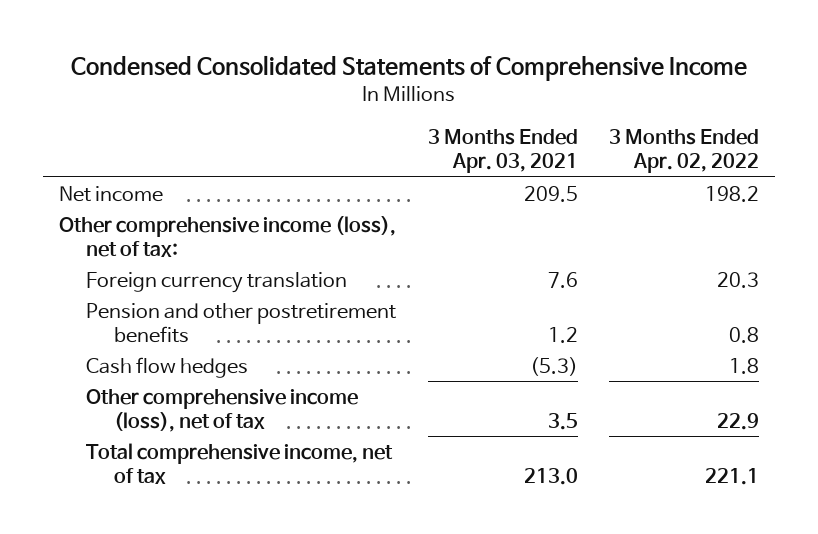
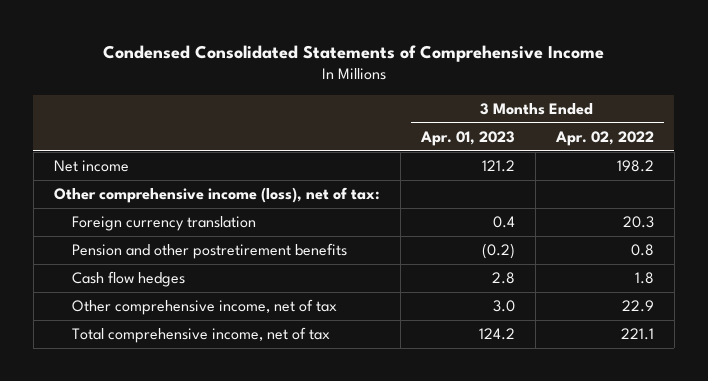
- | 3 Months Ended Apr. 03, 2021 | 3 Months Ended Apr. 02, 2022
+ | 3 Months Ended Apr. 01, 2023 | 3 Months Ended Apr. 02, 2022
- Other comprehensive income (loss), net of tax | 3.5 | 22.9
+ Other comprehensive income, net of tax | 3.0 | 22.9

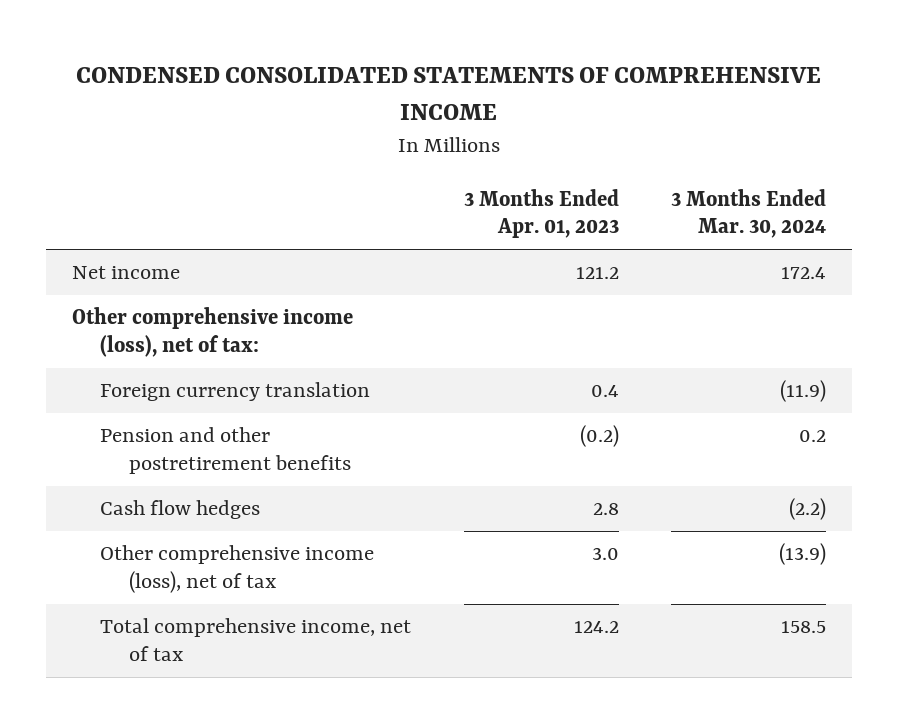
- Condensed Consolidated Statements of Comprehensive Income
+ CONDENSED CONSOLIDATED STATEMENTS OF COMPREHENSIVE INCOME
- | 3 Months Ended Apr. 01, 2023 | 3 Months Ended Apr. 02, 2022
+ | 3 Months Ended Apr. 01, 2023 | 3 Months Ended Mar. 30, 2024
- Other comprehensive income, net of tax | 3.0 | 22.9
+ Other comprehensive income (loss), net of tax | 3.0 | (13.9)

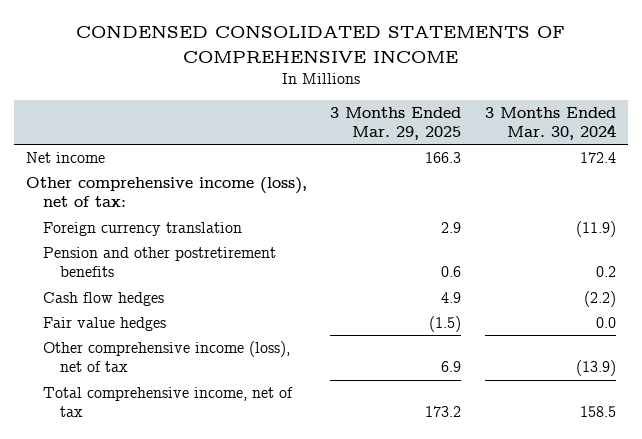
- | 3 Months Ended Apr. 01, 2023 | 3 Months Ended Mar. 30, 2024
+ | 3 Months Ended Mar. 29, 2025 | 3 Months Ended Mar. 30, 2024
+ Fair value hedges | (1.5) | 0.0

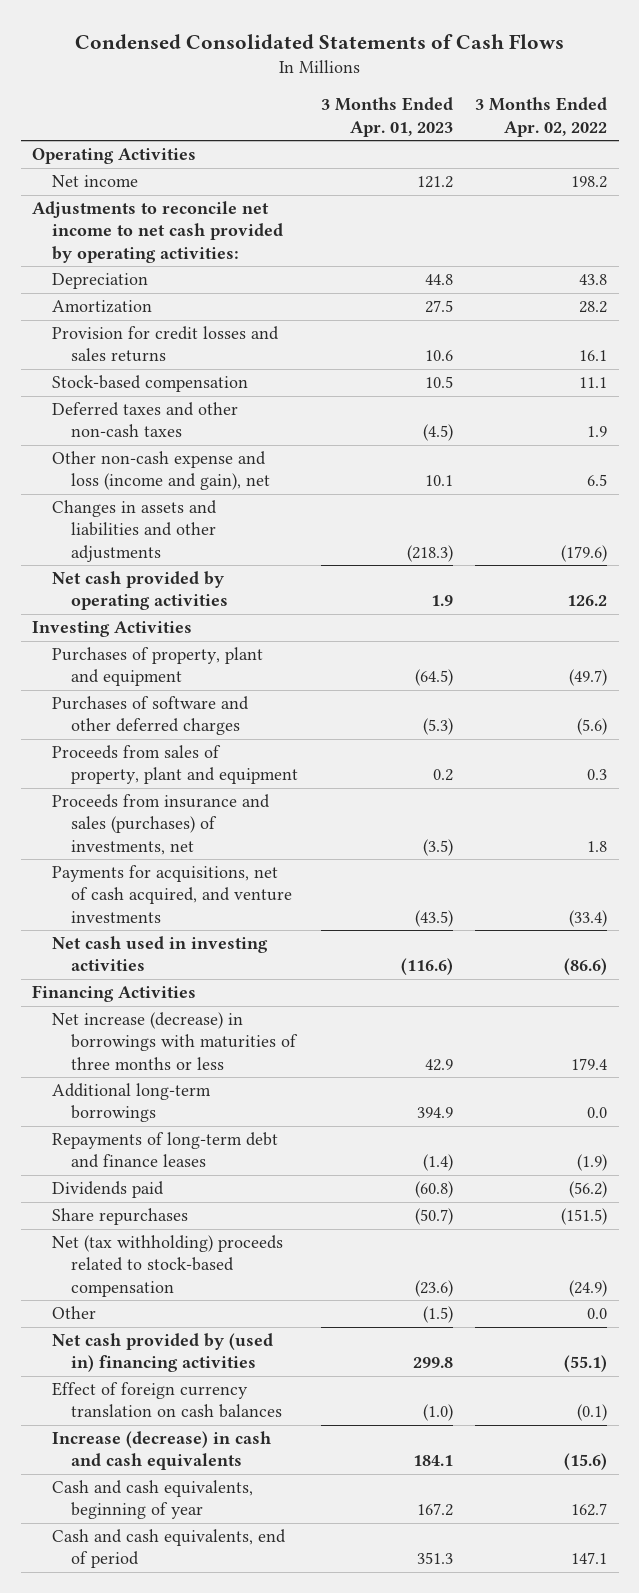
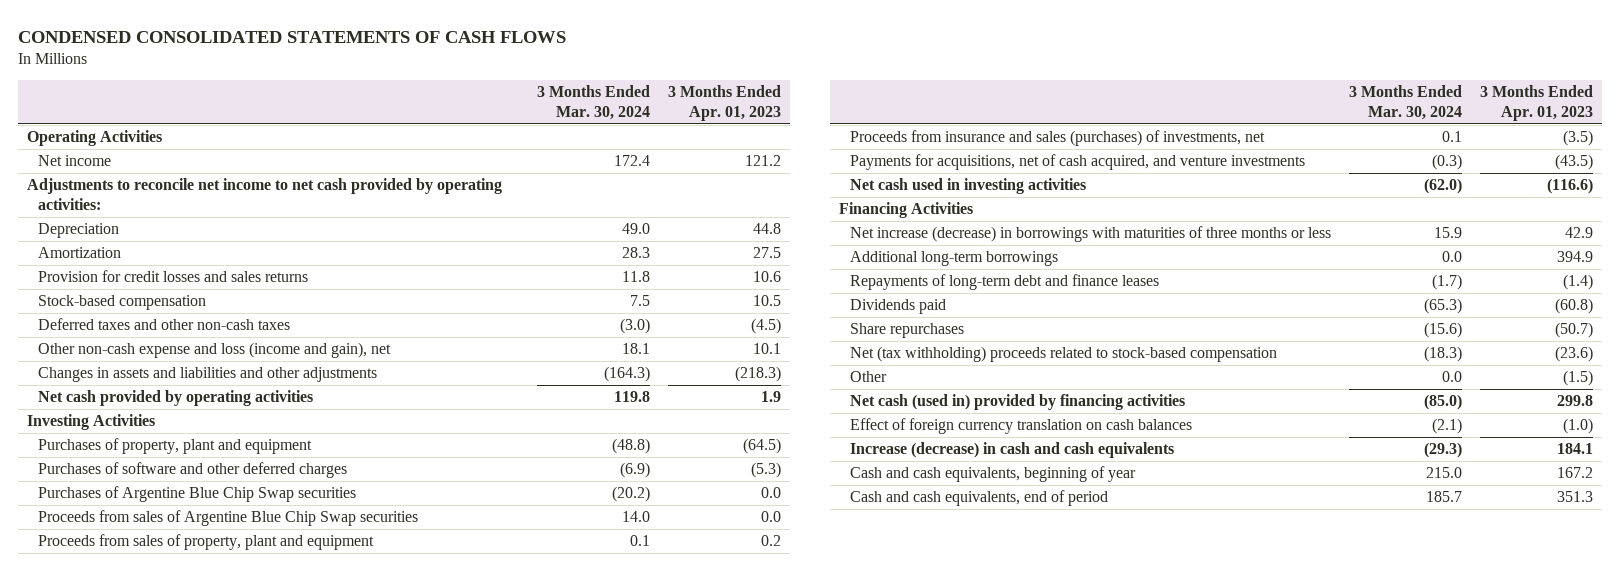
- Condensed Consolidated Statements of Cash Flows
+ CONDENSED CONSOLIDATED STATEMENTS OF CASH FLOWS
- | 3 Months Ended Apr. 01, 2023 | 3 Months Ended Apr. 02, 2022
+ | 3 Months Ended Mar. 30, 2024 | 3 Months Ended Apr. 01, 2023
+ Purchases of Argentine Blue Chip Swap securities | (20.2) | 0.0
+ Proceeds from sales of Argentine Blue Chip Swap securities | 14.0 | 0.0
- Net cash provided by (used in) financing activities | 299.8 | (55.1)
+ Net cash (used in) provided by financing activities | (85.0) | 299.8

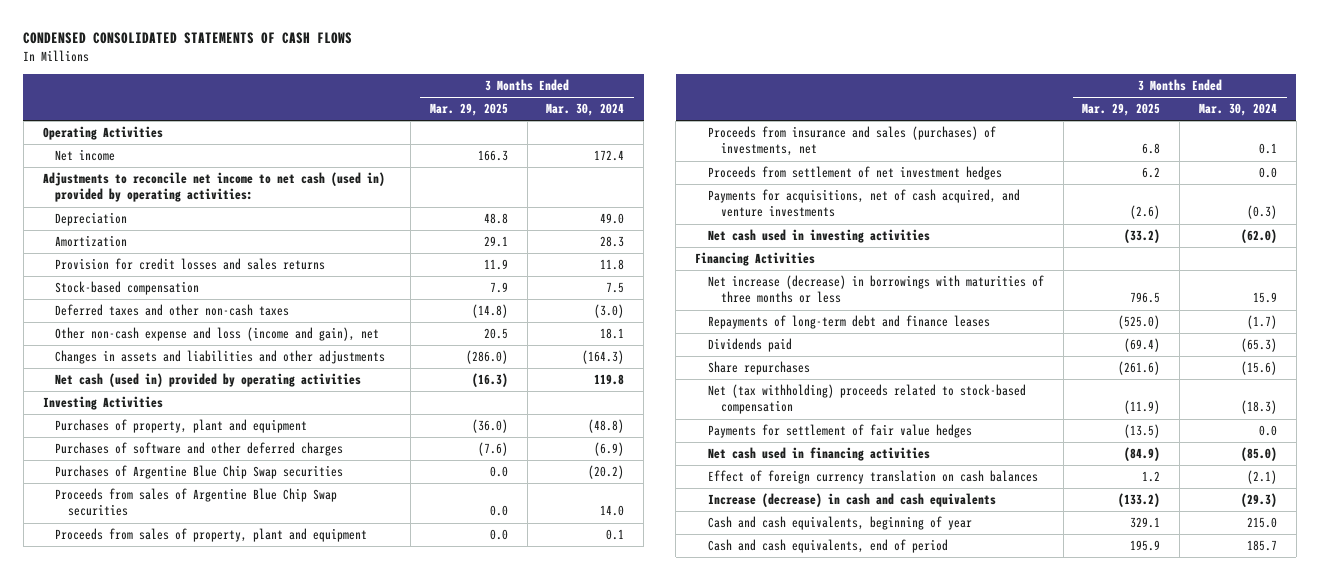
- | 3 Months Ended Mar. 30, 2024 | 3 Months Ended Apr. 01, 2023
+ | 3 Months Ended Mar. 29, 2025 | 3 Months Ended Mar. 30, 2024
- Adjustments to reconcile net income to net cash provided by operating activities:
+ Adjustments to reconcile net income to net cash (used in) provided by operating activities:
- Net cash provided by operating activities | 119.8 | 1.9
+ Net cash (used in) provided by operating activities | (16.3) | 119.8
+ Proceeds from settlement of net investment hedges | 6.2 | 0.0
- Additional long-term borrowings | 0.0 | 394.9
- Other | 0.0 | (1.5)
- Net cash (used in) provided by financing activities | (85.0) | 299.8
+ Payments for settlement of fair value hedges | (13.5) | 0.0
+ Net cash used in financing activities | (84.9) | (85.0)

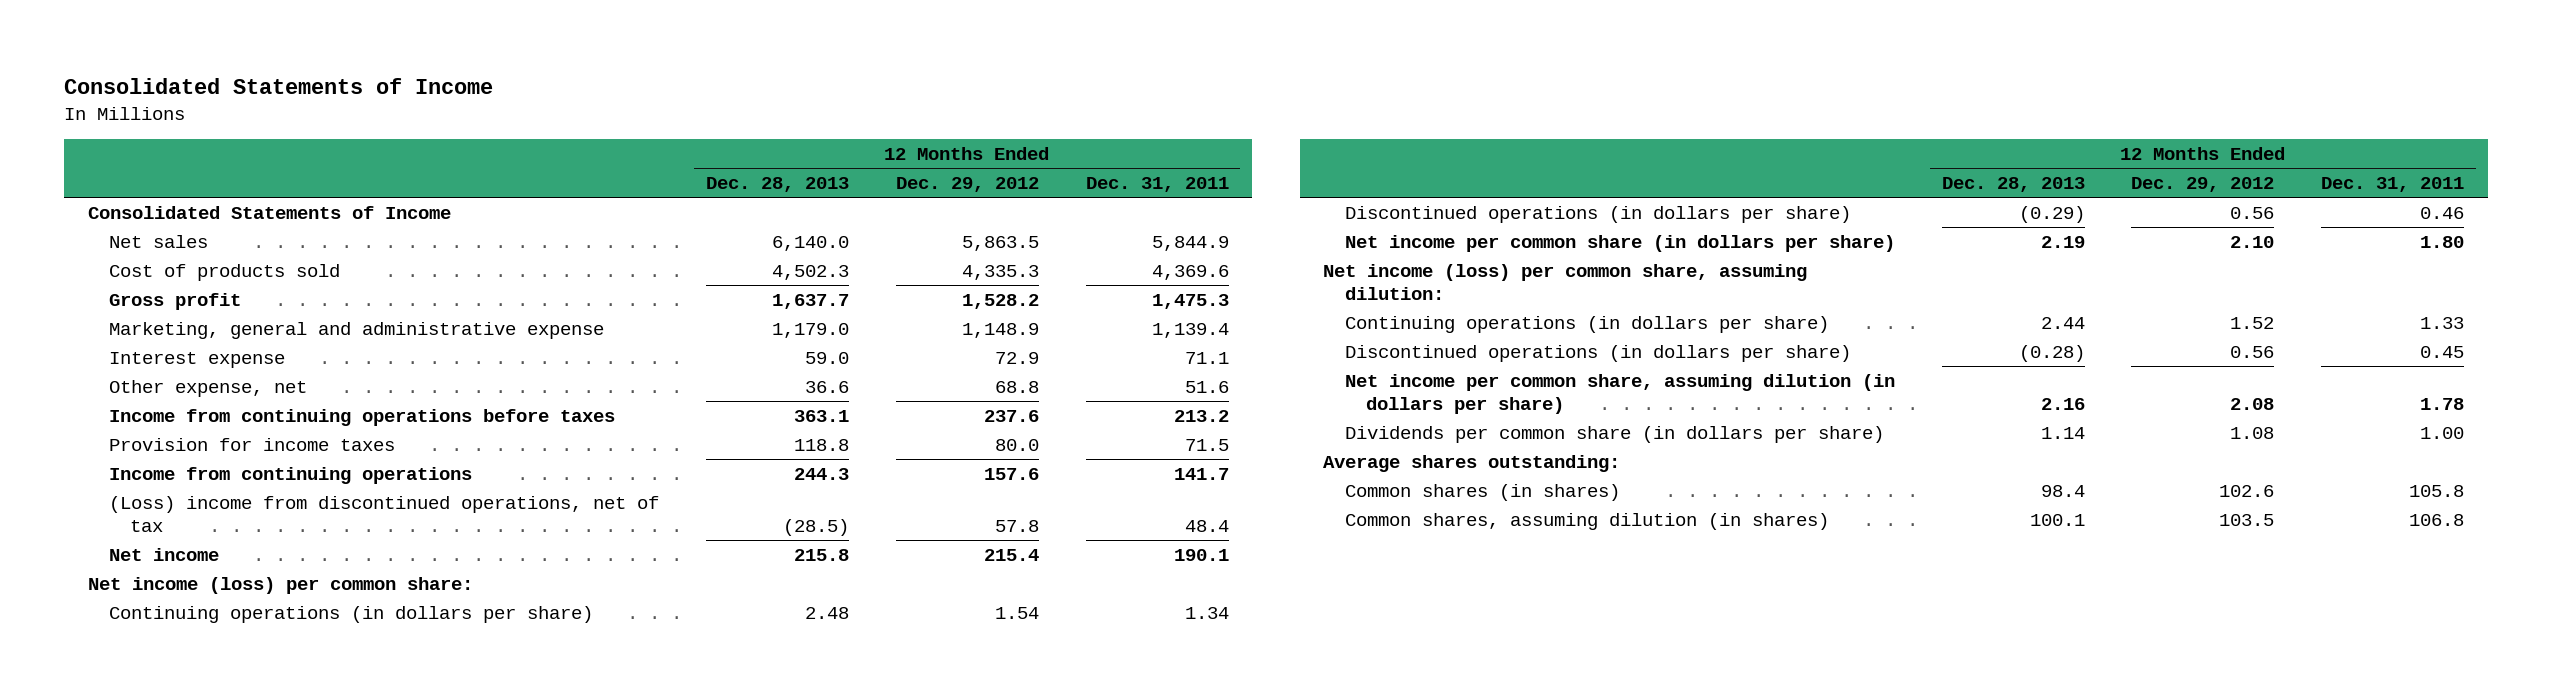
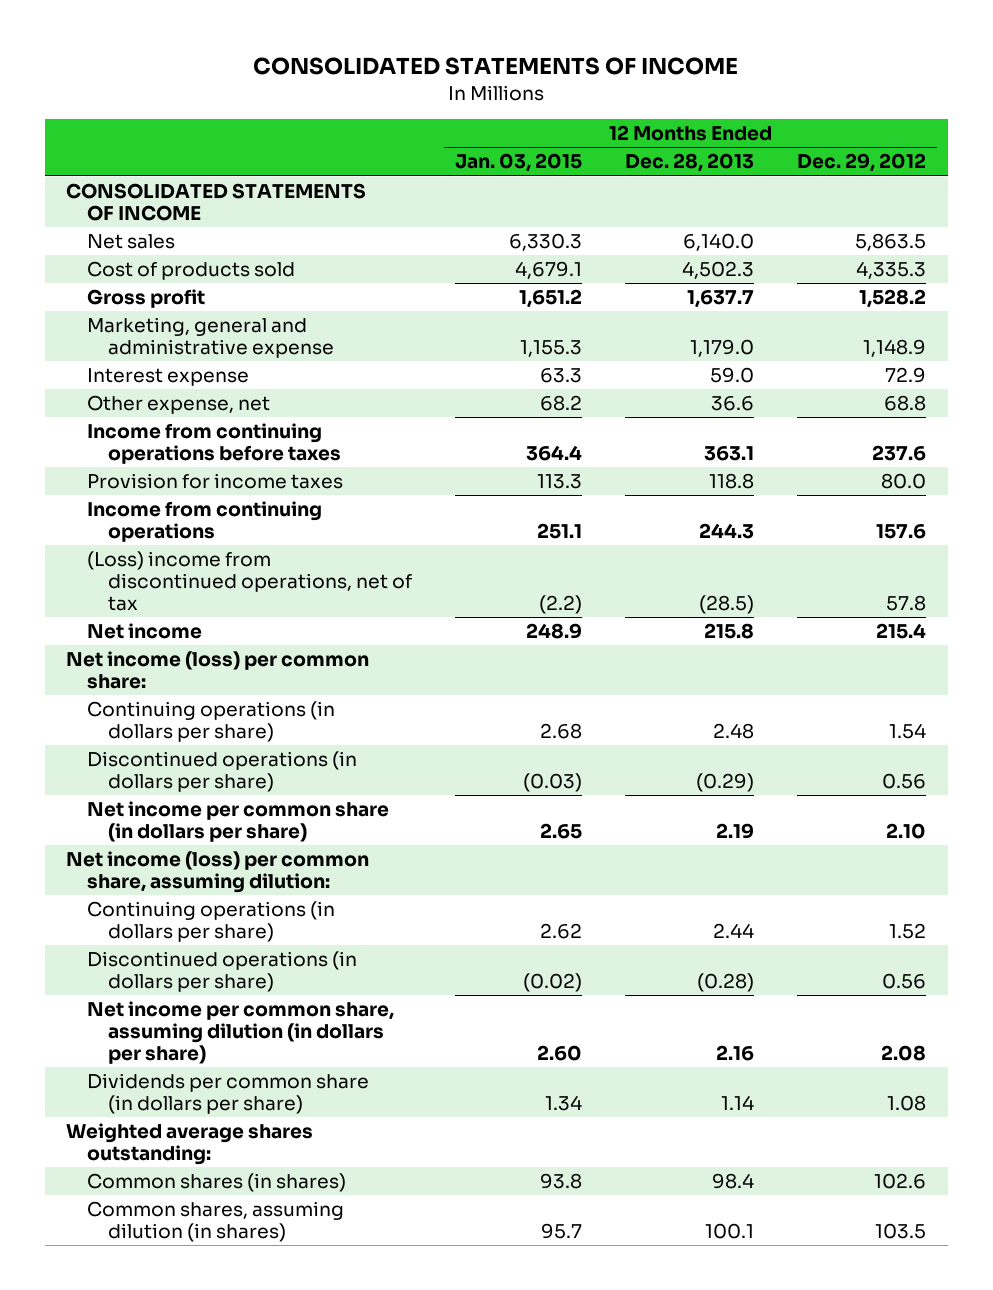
- Consolidated Statements of Income
+ CONSOLIDATED STATEMENTS OF INCOME
- | 12 Months Ended Dec. 28, 2013 | 12 Months Ended Dec. 29, 2012 | 12 Months Ended Dec. 31, 2011
+ | 12 Months Ended Jan. 03, 2015 | 12 Months Ended Dec. 28, 2013 | 12 Months Ended Dec. 29, 2012
- Consolidated Statements of Income
+ CONSOLIDATED STATEMENTS OF INCOME
- Average shares outstanding:
+ Weighted average shares outstanding:

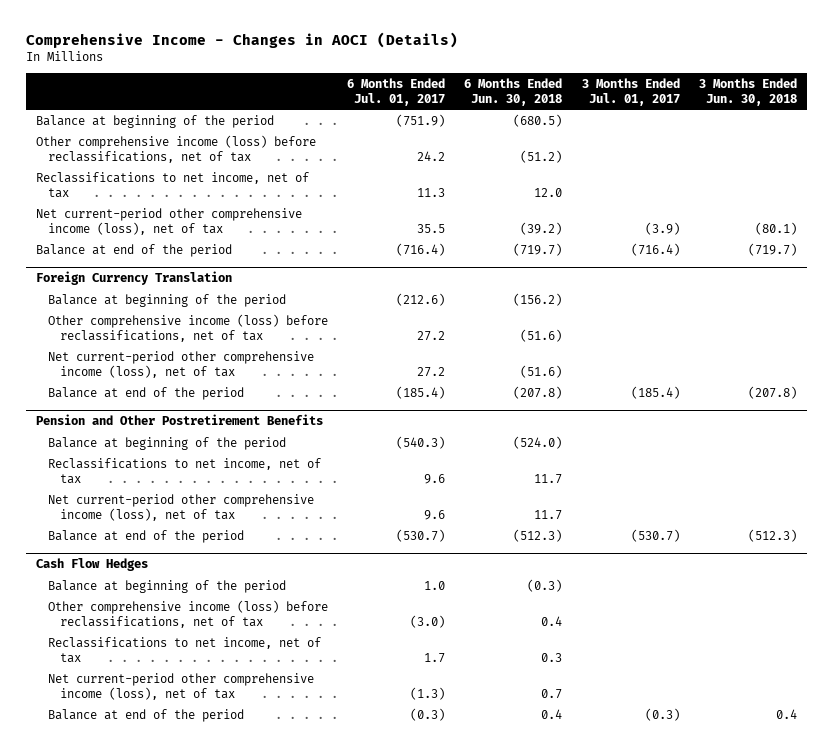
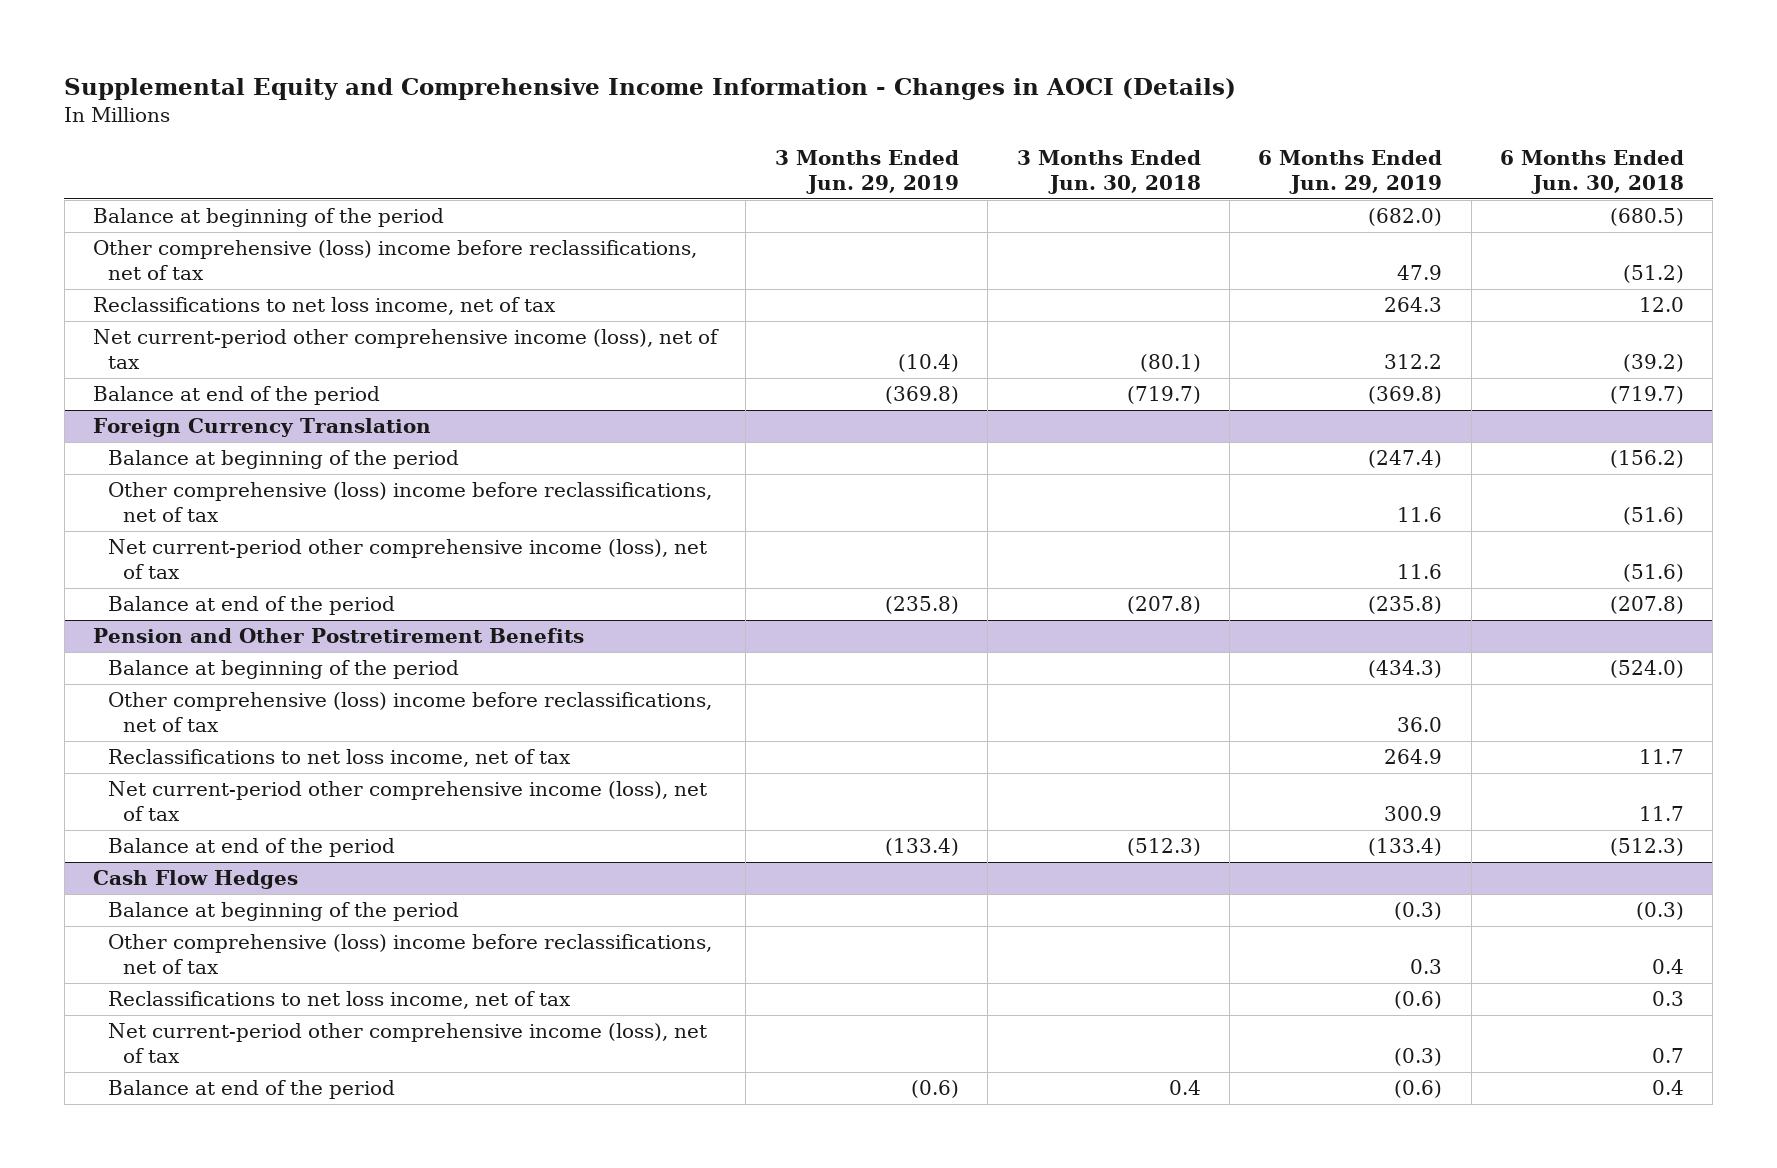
- Comprehensive Income - Changes in AOCI (Details)
+ Supplemental Equity and Comprehensive Income Information - Changes in AOCI (Details)
- | 6 Months Ended Jul. 01, 2017 | 6 Months Ended Jun. 30, 2018 | 3 Months Ended Jul. 01, 2017 | 3 Months Ended Jun. 30, 2018
+ | 3 Months Ended Jun. 29, 2019 | 3 Months Ended Jun. 30, 2018 | 6 Months Ended Jun. 29, 2019 | 6 Months Ended Jun. 30, 2018
- Other comprehensive income (loss) before reclassifications, net of tax | 24.2 | (51.2) | |
- Reclassifications to net income, net of tax | 11.3 | 12.0 | |
+ Other comprehensive (loss) income before reclassifications, net of tax | | | 47.9 | (51.2)
+ Reclassifications to net loss income, net of tax | | | 264.3 | 12.0
@ Foreign Currency Translation
- Other comprehensive income (loss) before reclassifications, net of tax | 27.2 | (51.6) | |
+ Other comprehensive (loss) income before reclassifications, net of tax | | | 11.6 | (51.6)
@ Pension and Other Postretirement Benefits
- Reclassifications to net income, net of tax | 9.6 | 11.7 | |
+ Other comprehensive (loss) income before reclassifications, net of tax | | | 36.0 |
+ Reclassifications to net loss income, net of tax | | | 264.9 | 11.7
@ Cash Flow Hedges
- Other comprehensive income (loss) before reclassifications, net of tax | (3.0) | 0.4 | |
- Reclassifications to net income, net of tax | 1.7 | 0.3 | |
+ Other comprehensive (loss) income before reclassifications, net of tax | | | 0.3 | 0.4
+ Reclassifications to net loss income, net of tax | | | (0.6) | 0.3

